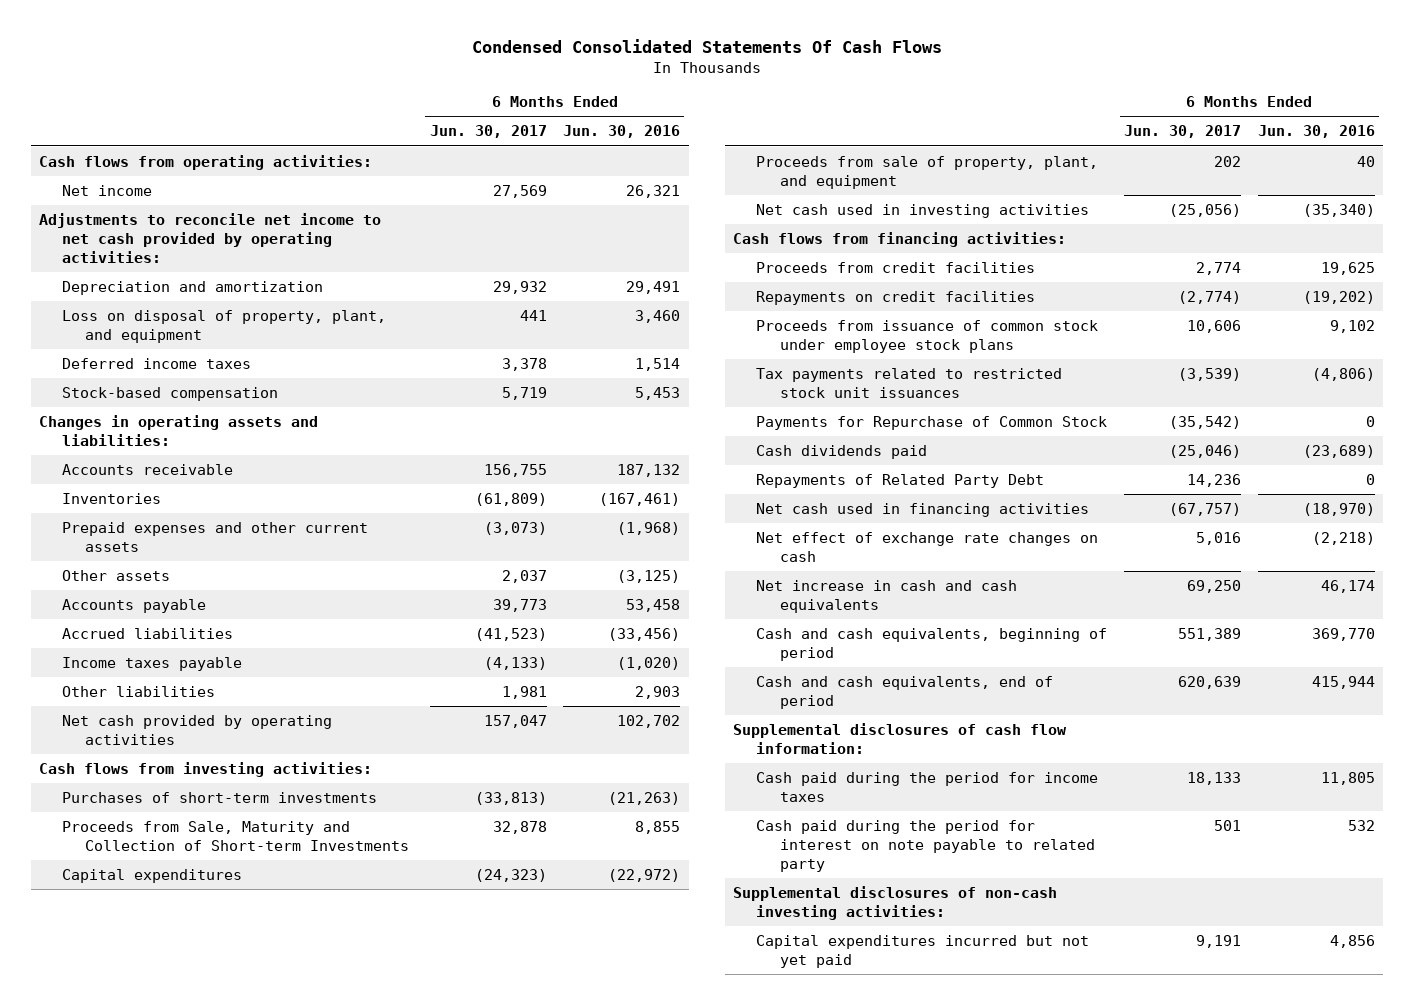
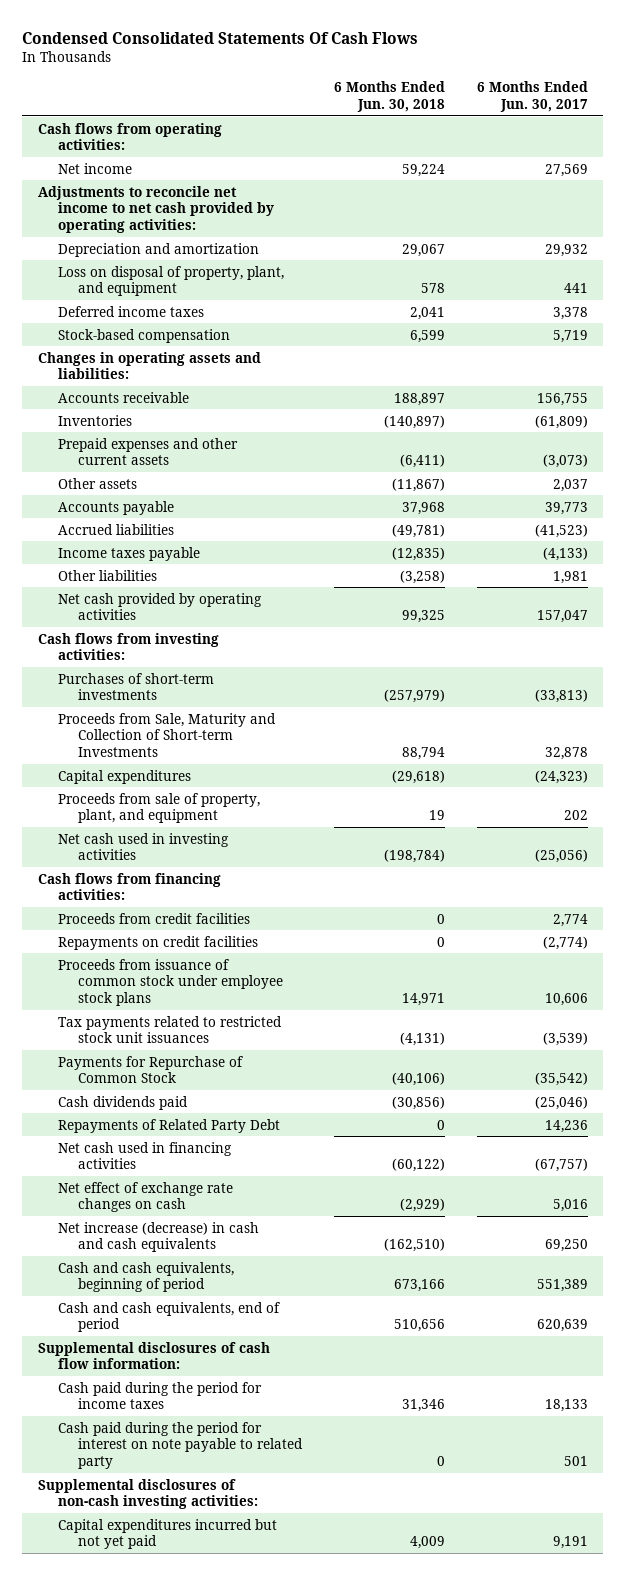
- | 6 Months Ended Jun. 30, 2017 | 6 Months Ended Jun. 30, 2016
+ | 6 Months Ended Jun. 30, 2018 | 6 Months Ended Jun. 30, 2017
- Net increase in cash and cash equivalents | 69,250 | 46,174
+ Net increase (decrease) in cash and cash equivalents | (162,510) | 69,250

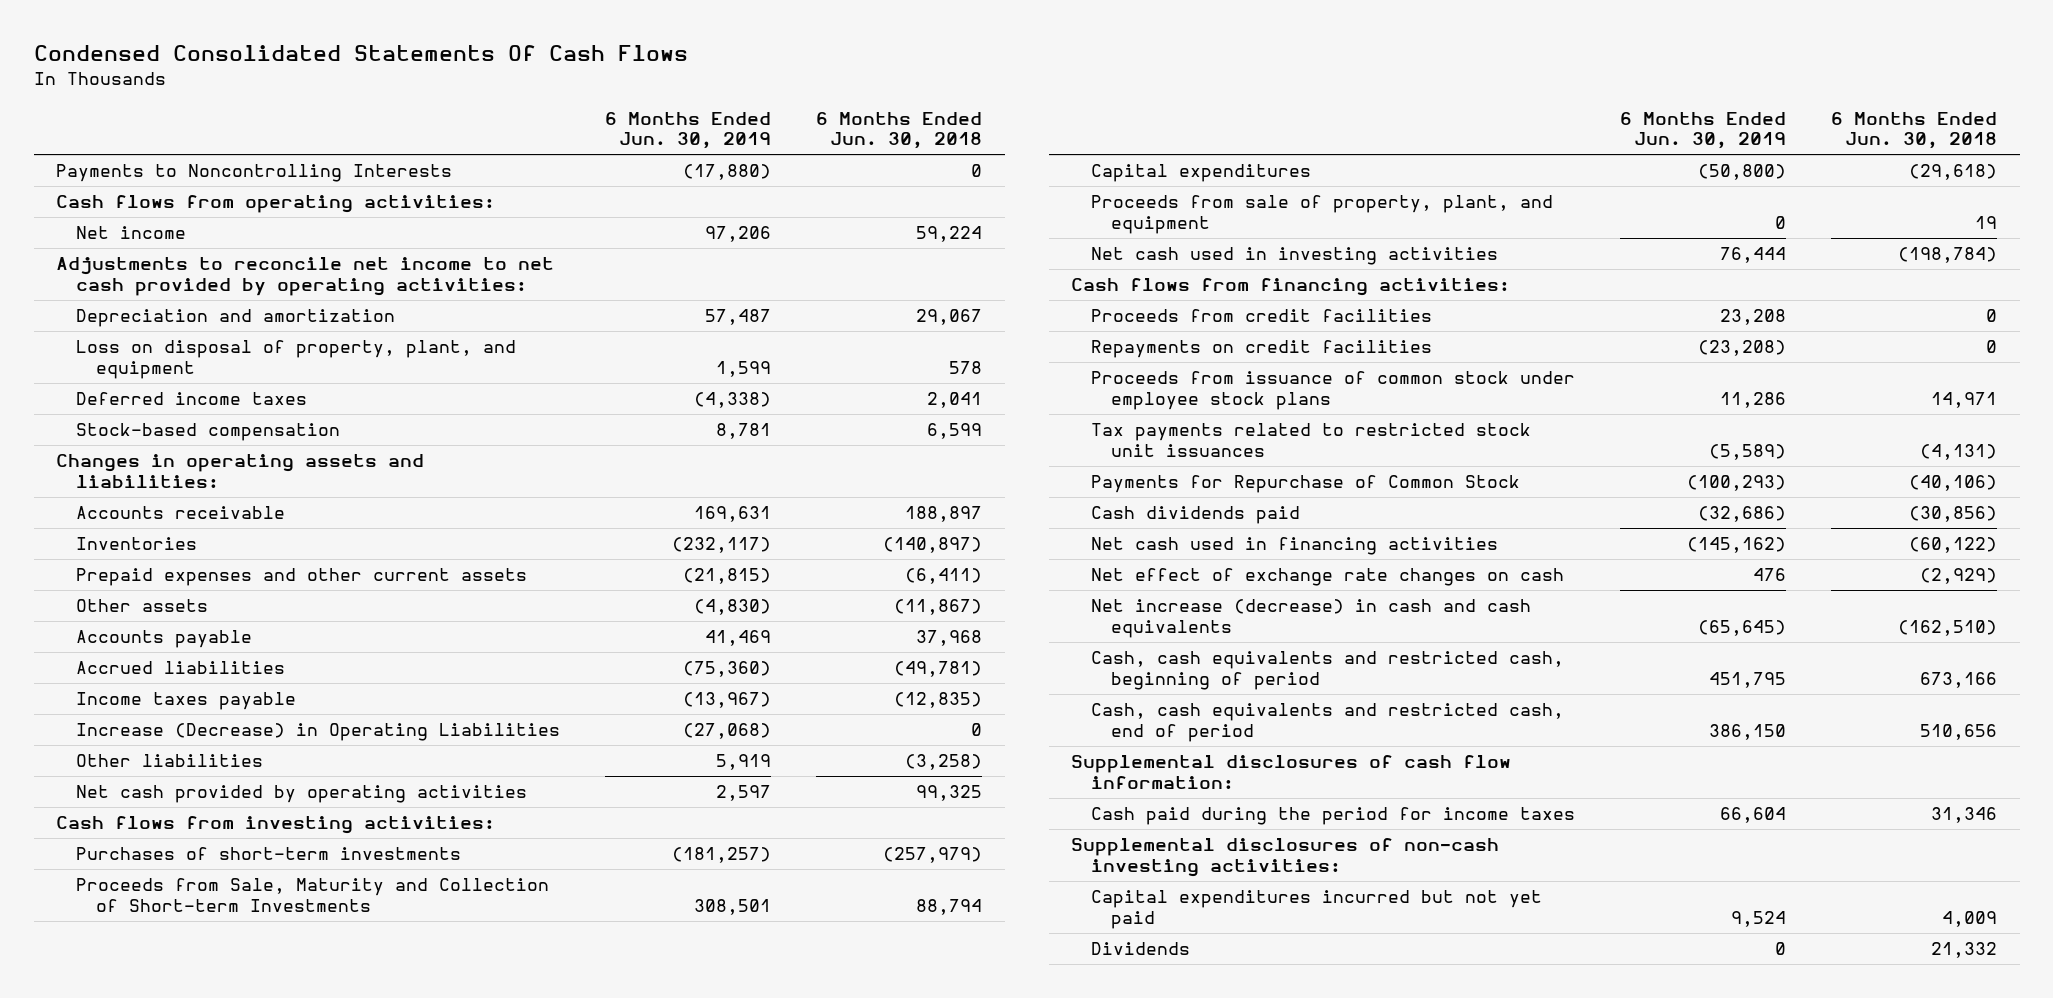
- | 6 Months Ended Jun. 30, 2018 | 6 Months Ended Jun. 30, 2017
+ | 6 Months Ended Jun. 30, 2019 | 6 Months Ended Jun. 30, 2018
+ Payments to Noncontrolling Interests | (17,880) | 0
+ Increase (Decrease) in Operating Liabilities | (27,068) | 0
- Repayments of Related Party Debt | 0 | 14,236
- Cash and cash equivalents, beginning of period | 673,166 | 551,389
- Cash and cash equivalents, end of period | 510,656 | 620,639
+ Cash, cash equivalents and restricted cash, beginning of period | 451,795 | 673,166
+ Cash, cash equivalents and restricted cash, end of period | 386,150 | 510,656
- Cash paid during the period for interest on note payable to related party | 0 | 501
+ Dividends | 0 | 21,332

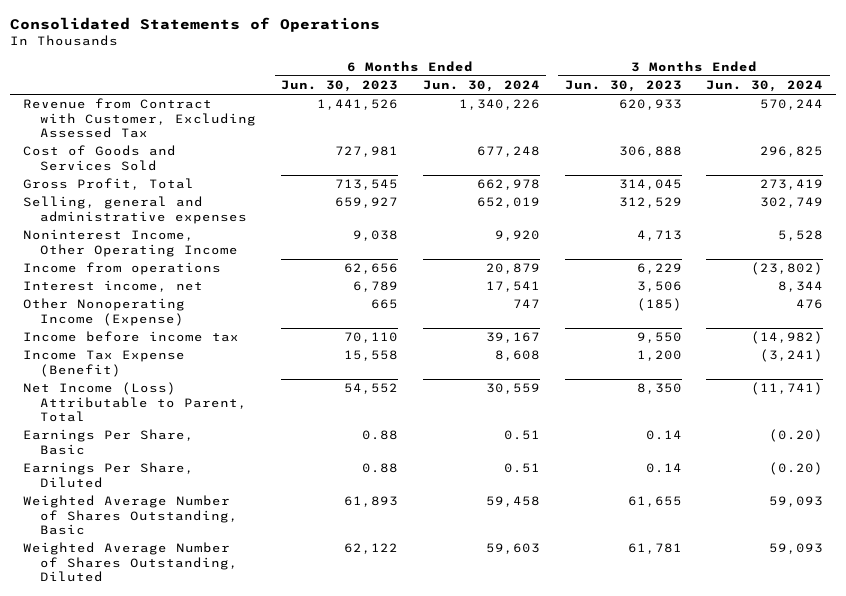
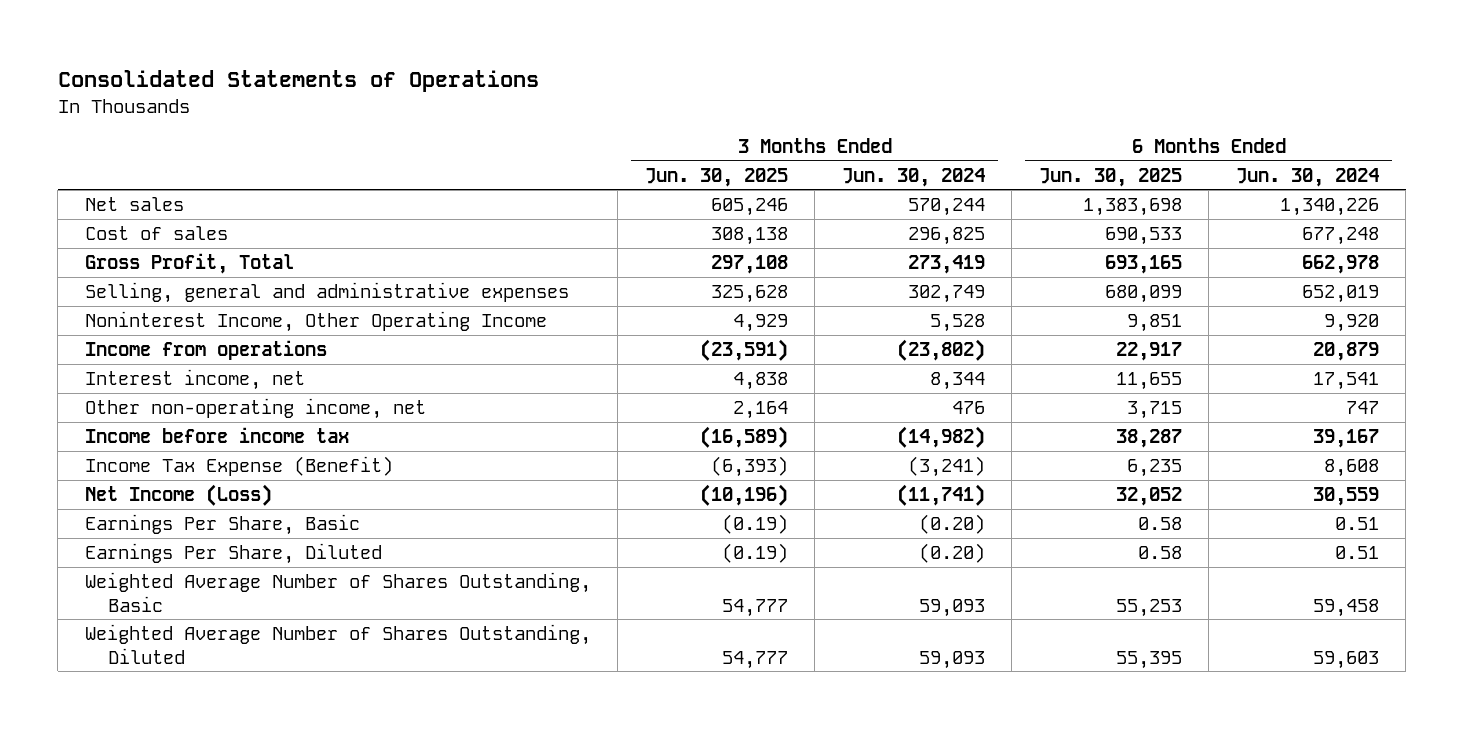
- | 6 Months Ended Jun. 30, 2023 | 6 Months Ended Jun. 30, 2024 | 3 Months Ended Jun. 30, 2023 | 3 Months Ended Jun. 30, 2024
+ | 3 Months Ended Jun. 30, 2025 | 3 Months Ended Jun. 30, 2024 | 6 Months Ended Jun. 30, 2025 | 6 Months Ended Jun. 30, 2024
- Revenue from Contract with Customer, Excluding Assessed Tax | 1,441,526 | 1,340,226 | 620,933 | 570,244
- Cost of Goods and Services Sold | 727,981 | 677,248 | 306,888 | 296,825
+ Net sales | 605,246 | 570,244 | 1,383,698 | 1,340,226
+ Cost of sales | 308,138 | 296,825 | 690,533 | 677,248
- Other Nonoperating Income (Expense) | 665 | 747 | (185) | 476
+ Other non-operating income, net | 2,164 | 476 | 3,715 | 747
- Net Income (Loss) Attributable to Parent, Total | 54,552 | 30,559 | 8,350 | (11,741)
+ Net Income (Loss) | (10,196) | (11,741) | 32,052 | 30,559

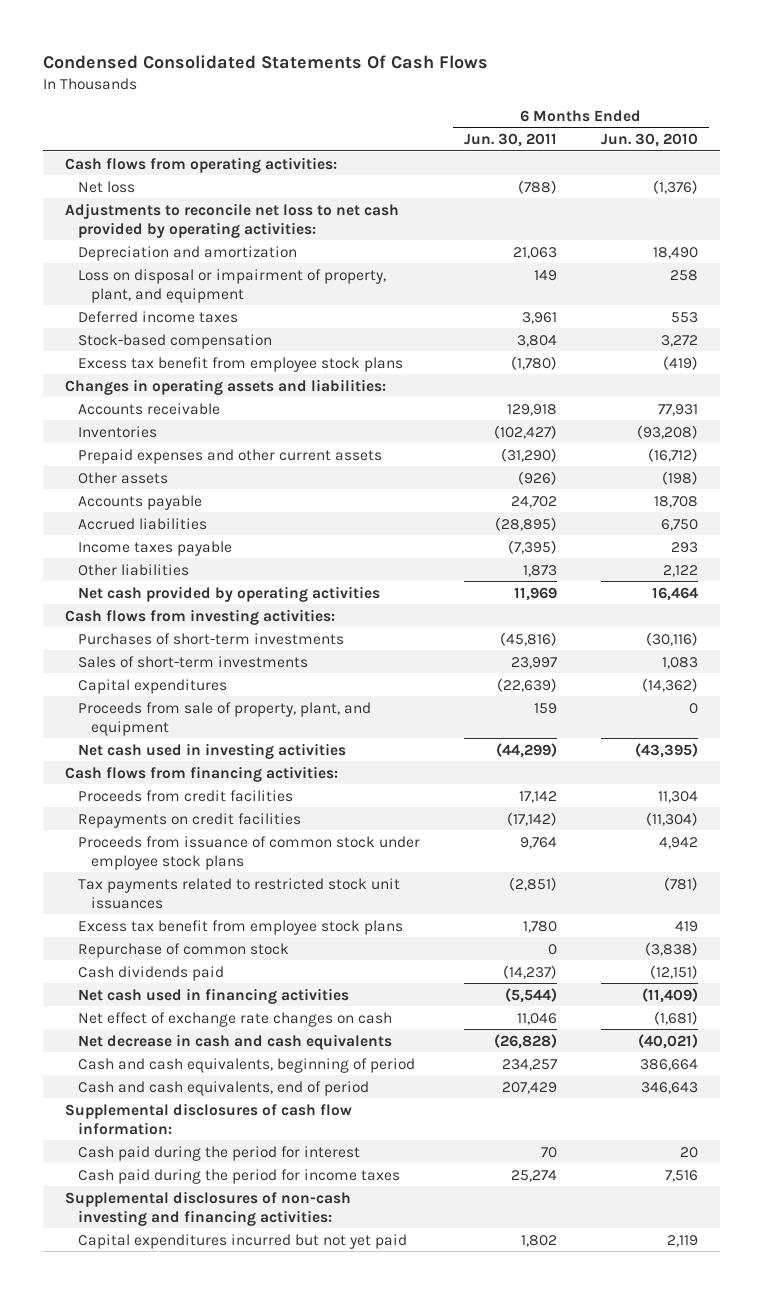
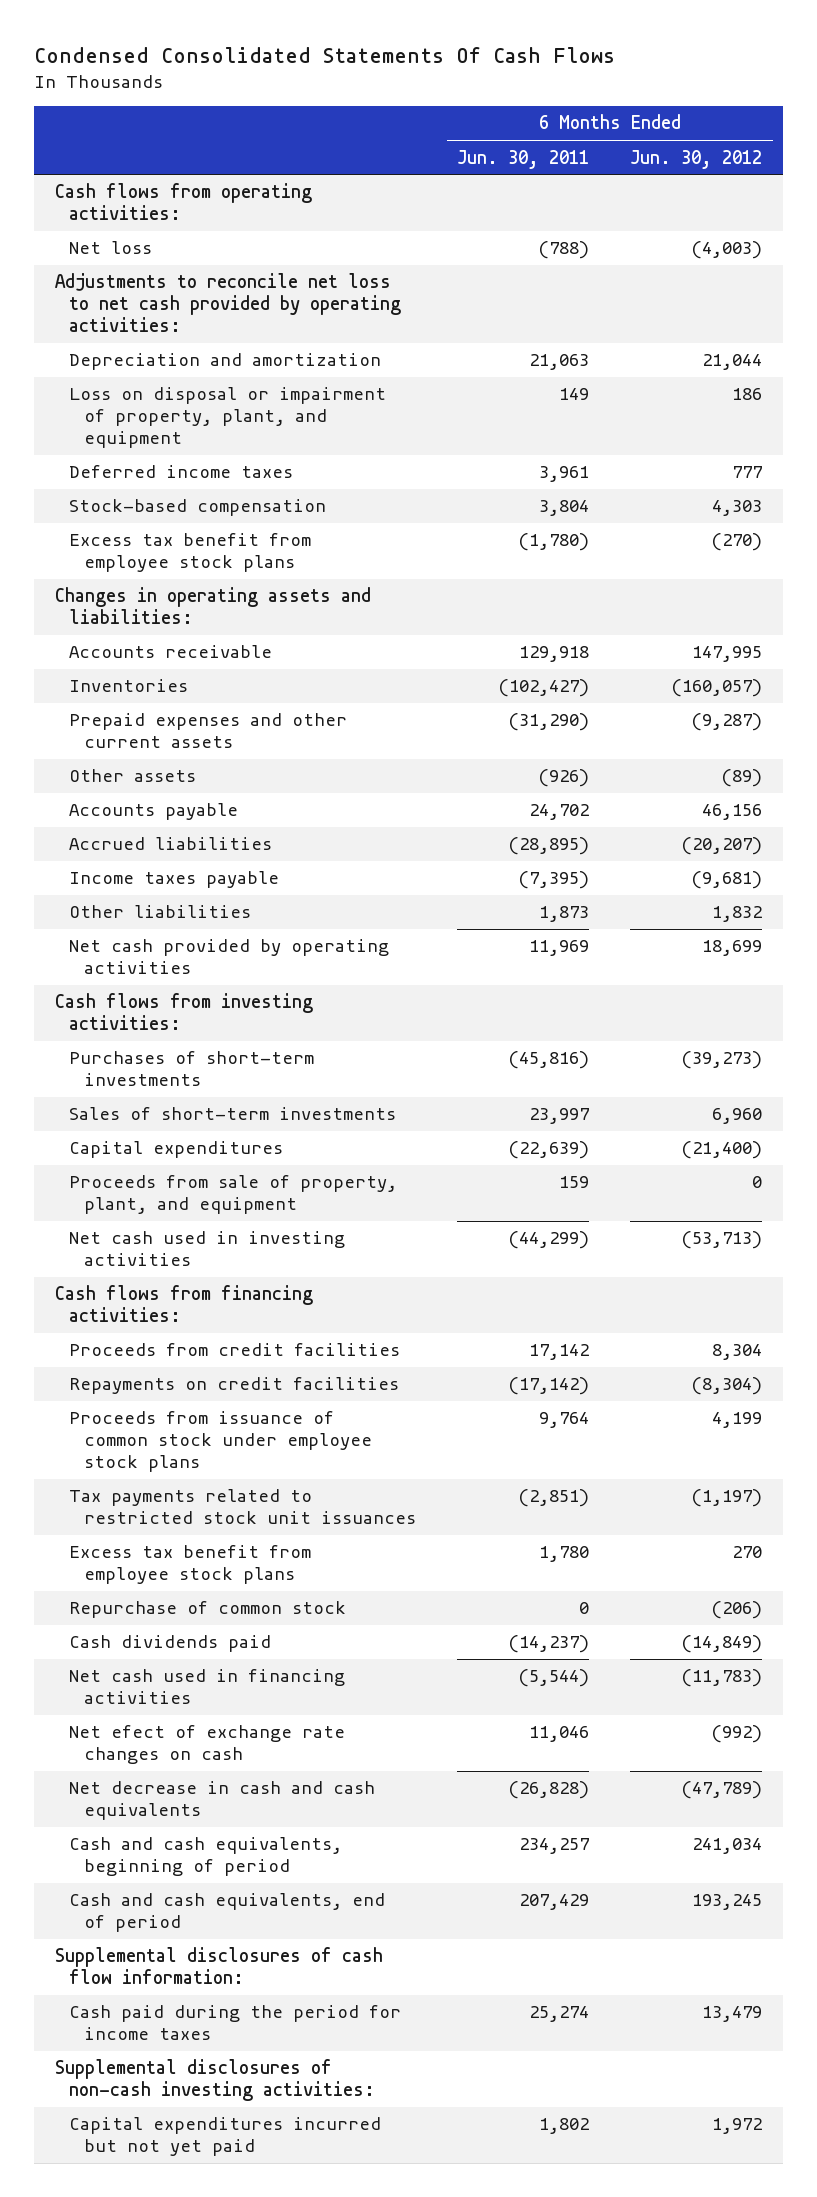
- | 6 Months Ended Jun. 30, 2011 | 6 Months Ended Jun. 30, 2010
+ | 6 Months Ended Jun. 30, 2011 | 6 Months Ended Jun. 30, 2012
- Net effect of exchange rate changes on cash | 11,046 | (1,681)
+ Net efect of exchange rate changes on cash | 11,046 | (992)
- Cash paid during the period for interest | 70 | 20
- Supplemental disclosures of non-cash investing and financing activities:
+ Supplemental disclosures of non-cash investing activities:

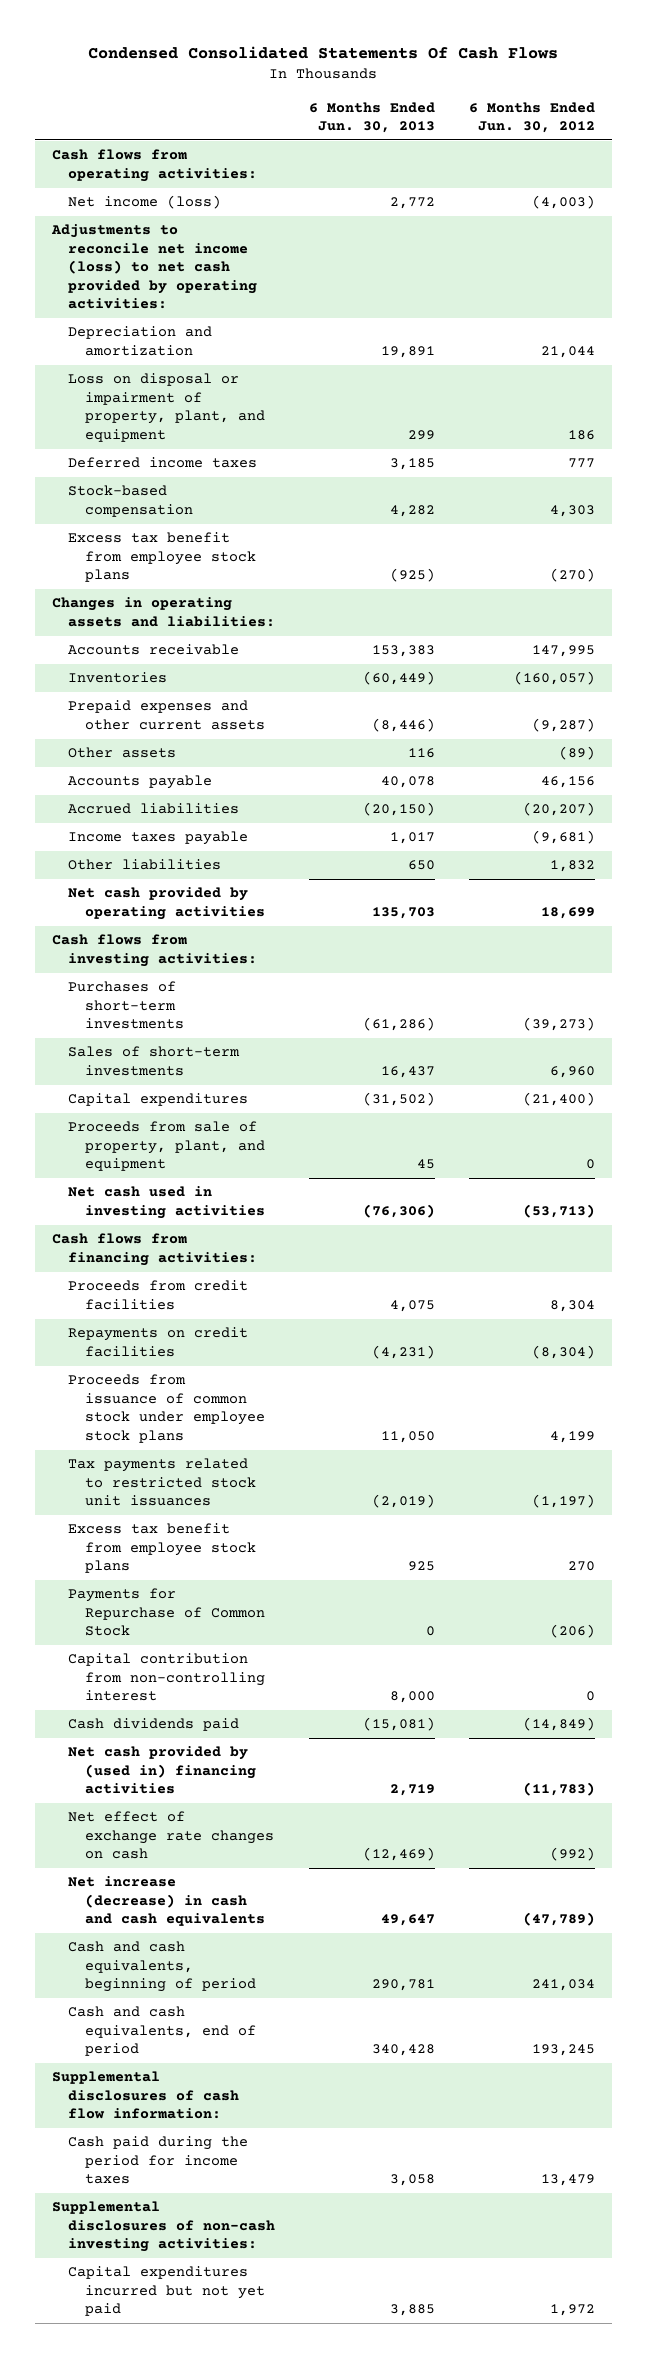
- | 6 Months Ended Jun. 30, 2011 | 6 Months Ended Jun. 30, 2012
+ | 6 Months Ended Jun. 30, 2013 | 6 Months Ended Jun. 30, 2012
- Net loss | (788) | (4,003)
- Adjustments to reconcile net loss to net cash provided by operating activities:
+ Net income (loss) | 2,772 | (4,003)
+ Adjustments to reconcile net income (loss) to net cash provided by operating activities:
- Repurchase of common stock | 0 | (206)
+ Payments for Repurchase of Common Stock | 0 | (206)
+ Capital contribution from non-controlling interest | 8,000 | 0
- Net cash used in financing activities | (5,544) | (11,783)
- Net efect of exchange rate changes on cash | 11,046 | (992)
- Net decrease in cash and cash equivalents | (26,828) | (47,789)
+ Net cash provided by (used in) financing activities | 2,719 | (11,783)
+ Net effect of exchange rate changes on cash | (12,469) | (992)
+ Net increase (decrease) in cash and cash equivalents | 49,647 | (47,789)

